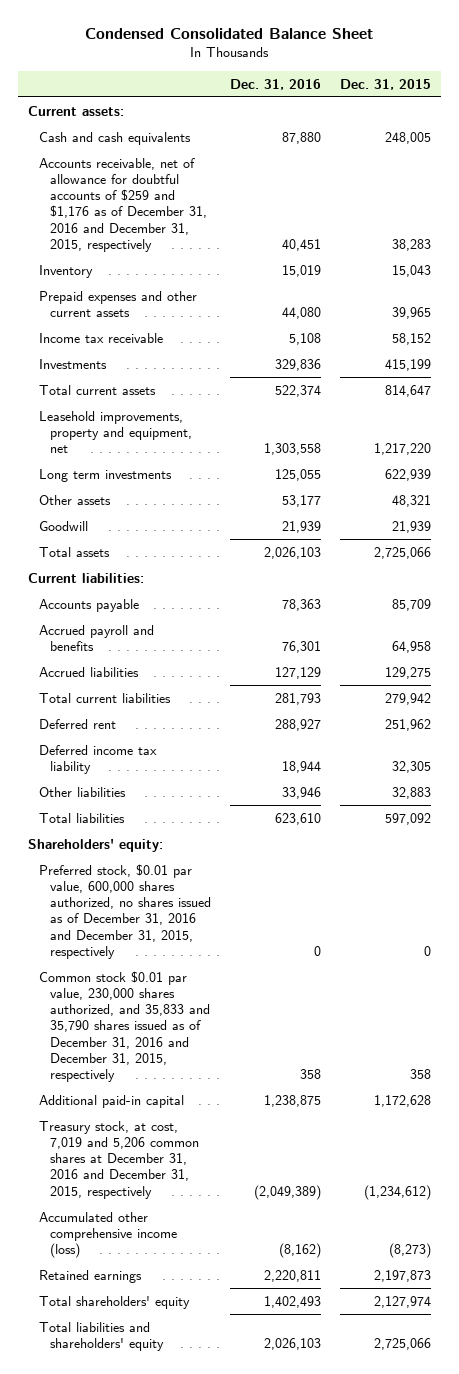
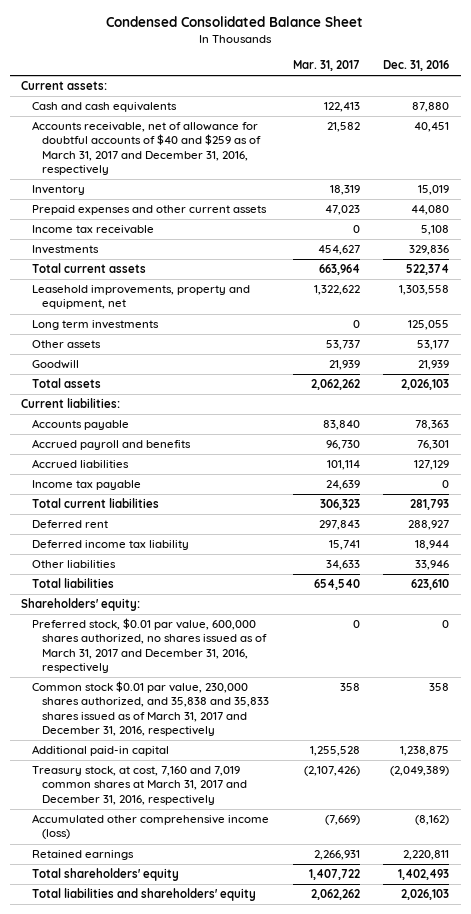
- | Dec. 31, 2016 | Dec. 31, 2015
+ | Mar. 31, 2017 | Dec. 31, 2016
- Accounts receivable, net of allowance for doubtful accounts of $259 and $1,176 as of December 31, 2016 and December 31, 2015, respectively | 40,451 | 38,283
+ Accounts receivable, net of allowance for doubtful accounts of $40 and $259 as of March 31, 2017 and December 31, 2016, respectively | 21,582 | 40,451
+ Income tax payable | 24,639 | 0
- Preferred stock, $0.01 par value, 600,000 shares authorized, no shares issued as of December 31, 2016 and December 31, 2015, respectively | 0 | 0
- Common stock $0.01 par value, 230,000 shares authorized, and 35,833 and 35,790 shares issued as of December 31, 2016 and December 31, 2015, respectively | 358 | 358
+ Preferred stock, $0.01 par value, 600,000 shares authorized, no shares issued as of March 31, 2017 and December 31, 2016, respectively | 0 | 0
+ Common stock $0.01 par value, 230,000 shares authorized, and 35,838 and 35,833 shares issued as of March 31, 2017 and December 31, 2016, respectively | 358 | 358
- Treasury stock, at cost, 7,019 and 5,206 common shares at December 31, 2016 and December 31, 2015, respectively | (2,049,389) | (1,234,612)
+ Treasury stock, at cost, 7,160 and 7,019 common shares at March 31, 2017 and December 31, 2016, respectively | (2,107,426) | (2,049,389)

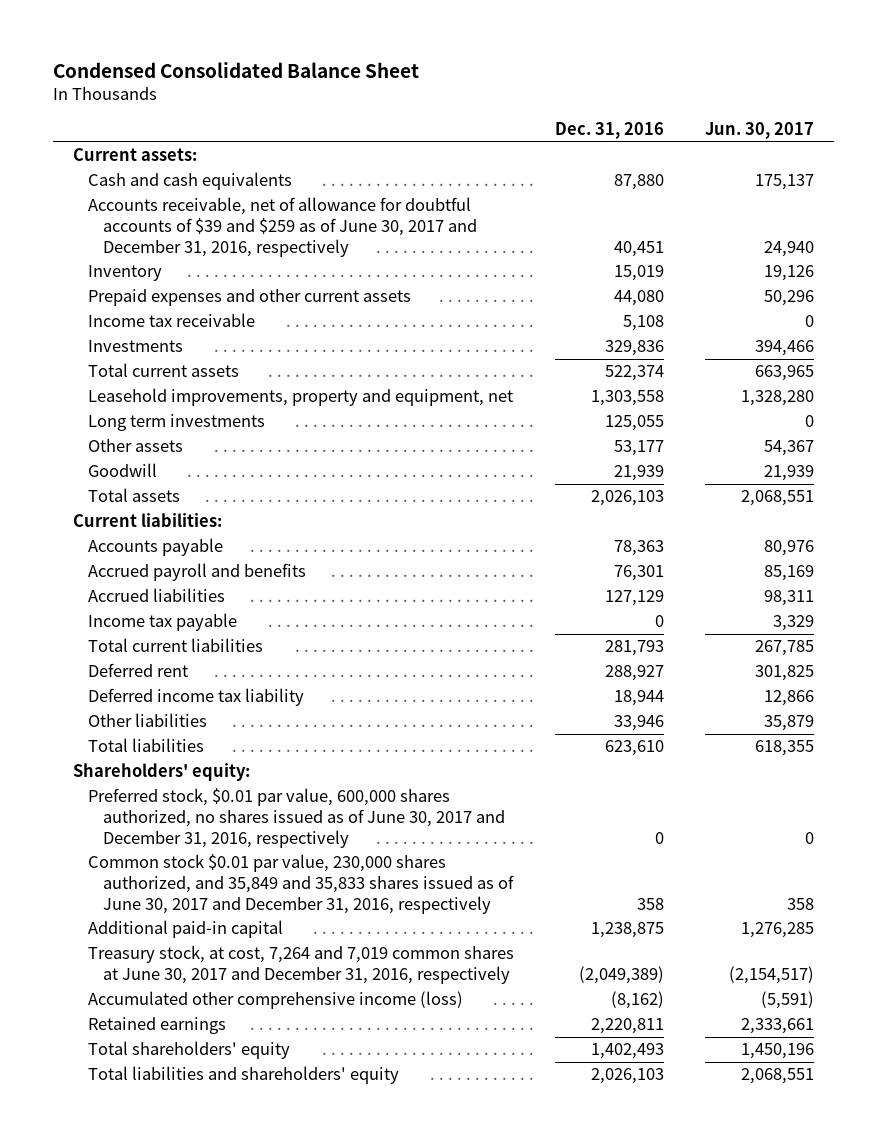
- | Mar. 31, 2017 | Dec. 31, 2016
+ | Dec. 31, 2016 | Jun. 30, 2017
- Accounts receivable, net of allowance for doubtful accounts of $40 and $259 as of March 31, 2017 and December 31, 2016, respectively | 21,582 | 40,451
+ Accounts receivable, net of allowance for doubtful accounts of $39 and $259 as of June 30, 2017 and December 31, 2016, respectively | 40,451 | 24,940
- Preferred stock, $0.01 par value, 600,000 shares authorized, no shares issued as of March 31, 2017 and December 31, 2016, respectively | 0 | 0
- Common stock $0.01 par value, 230,000 shares authorized, and 35,838 and 35,833 shares issued as of March 31, 2017 and December 31, 2016, respectively | 358 | 358
+ Preferred stock, $0.01 par value, 600,000 shares authorized, no shares issued as of June 30, 2017 and December 31, 2016, respectively | 0 | 0
+ Common stock $0.01 par value, 230,000 shares authorized, and 35,849 and 35,833 shares issued as of June 30, 2017 and December 31, 2016, respectively | 358 | 358
- Treasury stock, at cost, 7,160 and 7,019 common shares at March 31, 2017 and December 31, 2016, respectively | (2,107,426) | (2,049,389)
+ Treasury stock, at cost, 7,264 and 7,019 common shares at June 30, 2017 and December 31, 2016, respectively | (2,049,389) | (2,154,517)

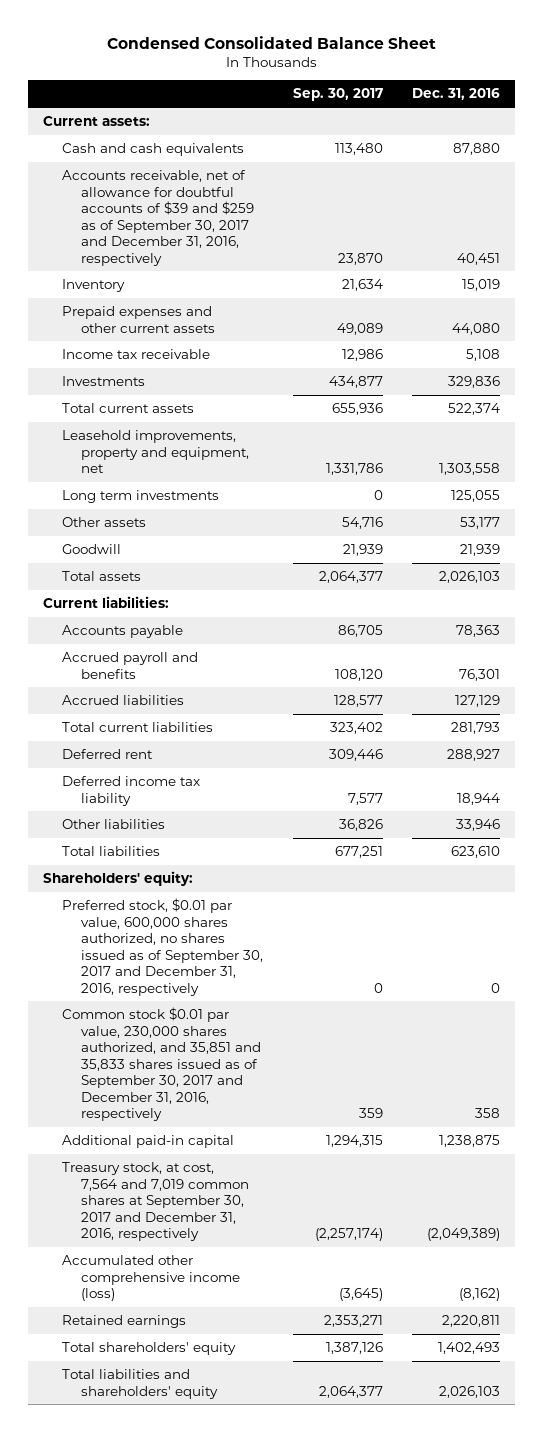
- | Dec. 31, 2016 | Jun. 30, 2017
+ | Sep. 30, 2017 | Dec. 31, 2016
- Accounts receivable, net of allowance for doubtful accounts of $39 and $259 as of June 30, 2017 and December 31, 2016, respectively | 40,451 | 24,940
+ Accounts receivable, net of allowance for doubtful accounts of $39 and $259 as of September 30, 2017 and December 31, 2016, respectively | 23,870 | 40,451
- Income tax payable | 0 | 3,329
- Preferred stock, $0.01 par value, 600,000 shares authorized, no shares issued as of June 30, 2017 and December 31, 2016, respectively | 0 | 0
- Common stock $0.01 par value, 230,000 shares authorized, and 35,849 and 35,833 shares issued as of June 30, 2017 and December 31, 2016, respectively | 358 | 358
+ Preferred stock, $0.01 par value, 600,000 shares authorized, no shares issued as of September 30, 2017 and December 31, 2016, respectively | 0 | 0
+ Common stock $0.01 par value, 230,000 shares authorized, and 35,851 and 35,833 shares issued as of September 30, 2017 and December 31, 2016, respectively | 359 | 358
- Treasury stock, at cost, 7,264 and 7,019 common shares at June 30, 2017 and December 31, 2016, respectively | (2,049,389) | (2,154,517)
+ Treasury stock, at cost, 7,564 and 7,019 common shares at September 30, 2017 and December 31, 2016, respectively | (2,257,174) | (2,049,389)

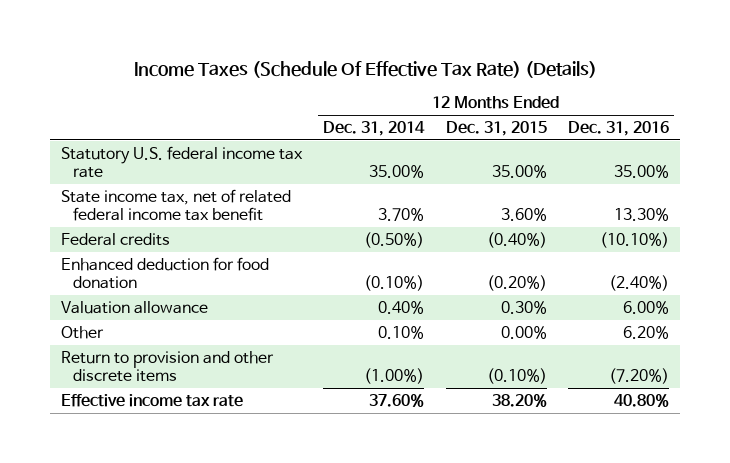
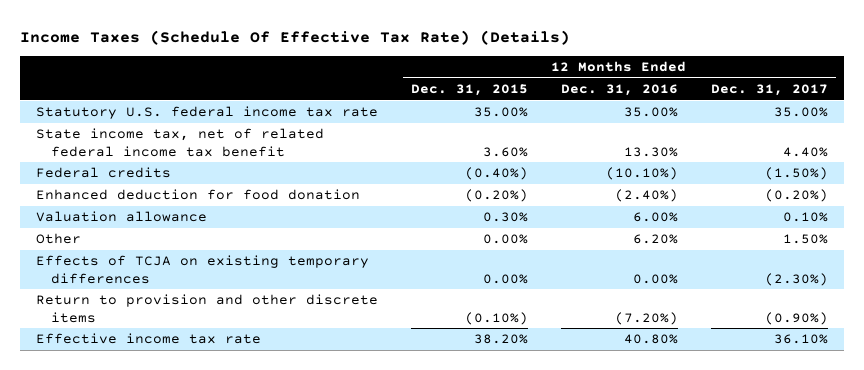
- | 12 Months Ended Dec. 31, 2014 | 12 Months Ended Dec. 31, 2015 | 12 Months Ended Dec. 31, 2016
+ | 12 Months Ended Dec. 31, 2015 | 12 Months Ended Dec. 31, 2016 | 12 Months Ended Dec. 31, 2017
+ Effects of TCJA on existing temporary differences | 0.00% | 0.00% | (2.30%)

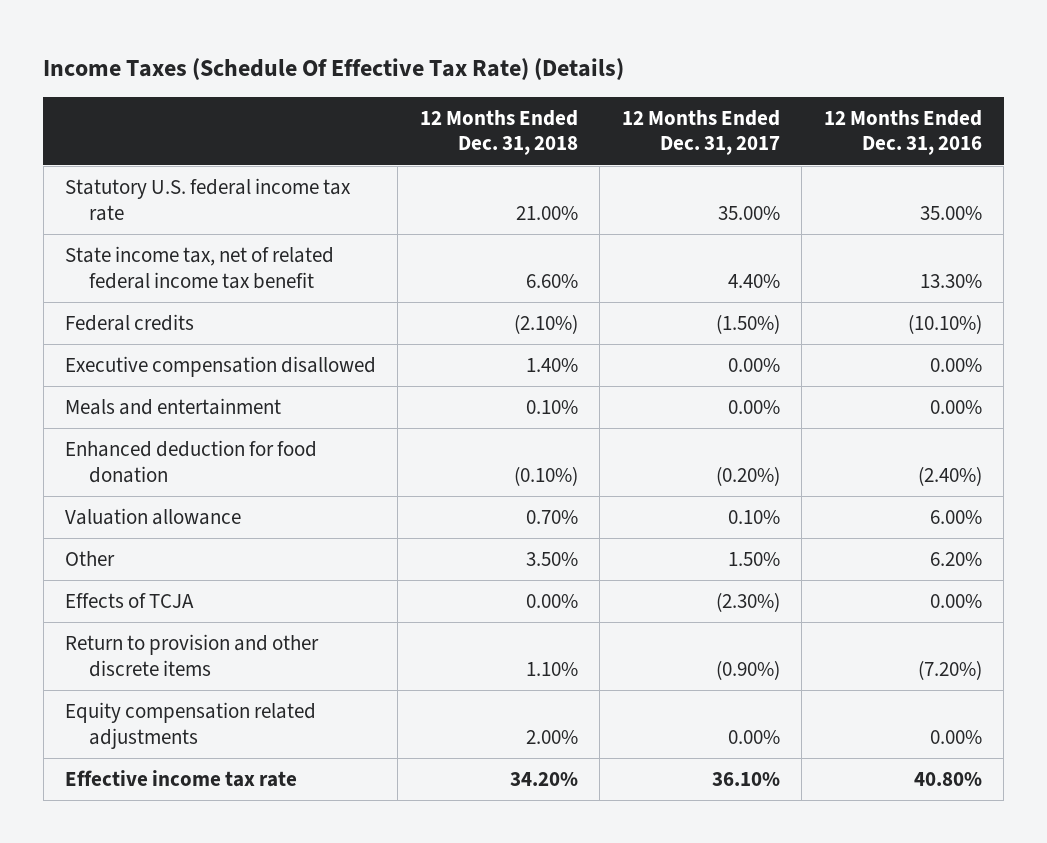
- | 12 Months Ended Dec. 31, 2015 | 12 Months Ended Dec. 31, 2016 | 12 Months Ended Dec. 31, 2017
+ | 12 Months Ended Dec. 31, 2018 | 12 Months Ended Dec. 31, 2017 | 12 Months Ended Dec. 31, 2016
+ Executive compensation disallowed | 1.40% | 0.00% | 0.00%
+ Meals and entertainment | 0.10% | 0.00% | 0.00%
- Effects of TCJA on existing temporary differences | 0.00% | 0.00% | (2.30%)
+ Effects of TCJA | 0.00% | (2.30%) | 0.00%
+ Equity compensation related adjustments | 2.00% | 0.00% | 0.00%

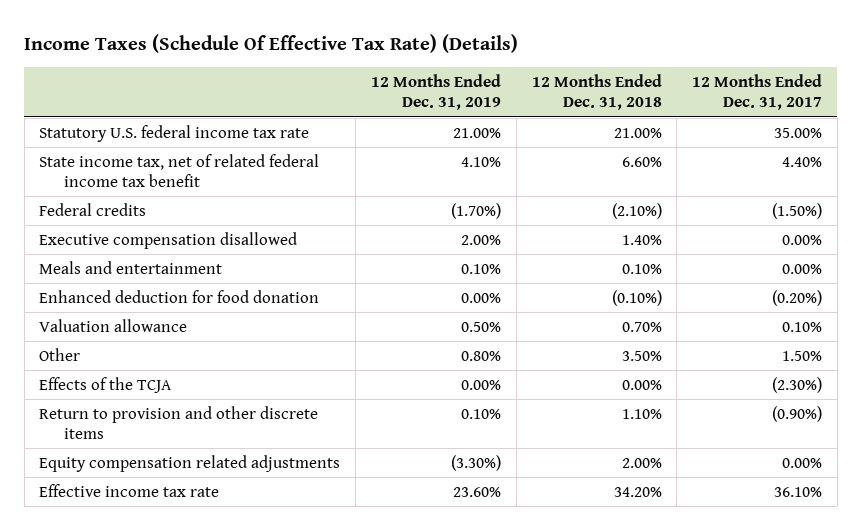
- | 12 Months Ended Dec. 31, 2018 | 12 Months Ended Dec. 31, 2017 | 12 Months Ended Dec. 31, 2016
+ | 12 Months Ended Dec. 31, 2019 | 12 Months Ended Dec. 31, 2018 | 12 Months Ended Dec. 31, 2017
- Effects of TCJA | 0.00% | (2.30%) | 0.00%
+ Effects of the TCJA | 0.00% | 0.00% | (2.30%)

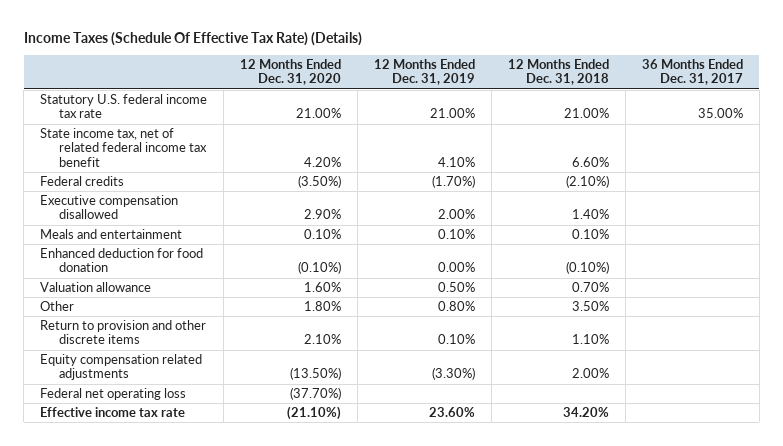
- | 12 Months Ended Dec. 31, 2019 | 12 Months Ended Dec. 31, 2018 | 12 Months Ended Dec. 31, 2017
+ | 12 Months Ended Dec. 31, 2020 | 12 Months Ended Dec. 31, 2019 | 12 Months Ended Dec. 31, 2018 | 36 Months Ended Dec. 31, 2017
- Effects of the TCJA | 0.00% | 0.00% | (2.30%)
+ Federal net operating loss | (37.70%) | | |

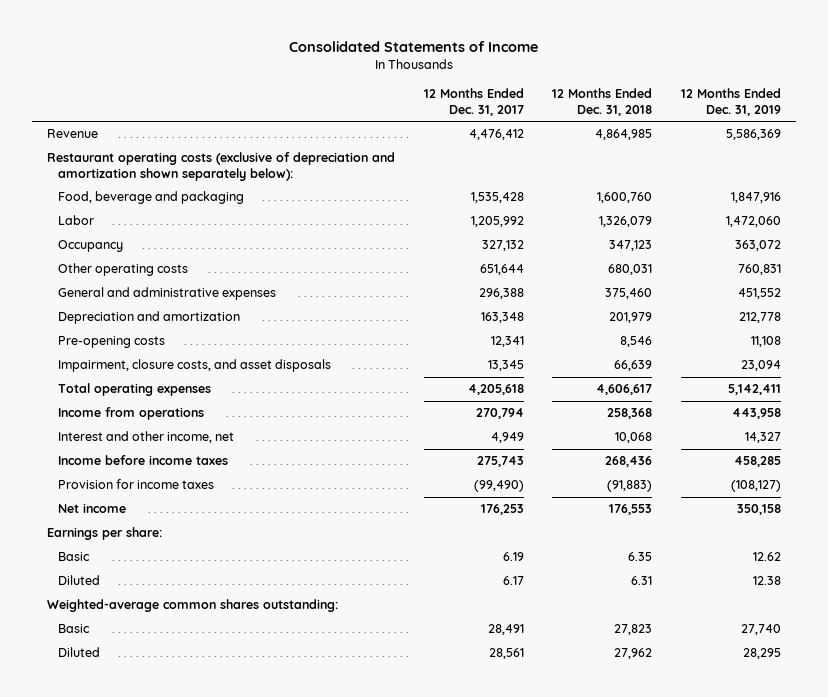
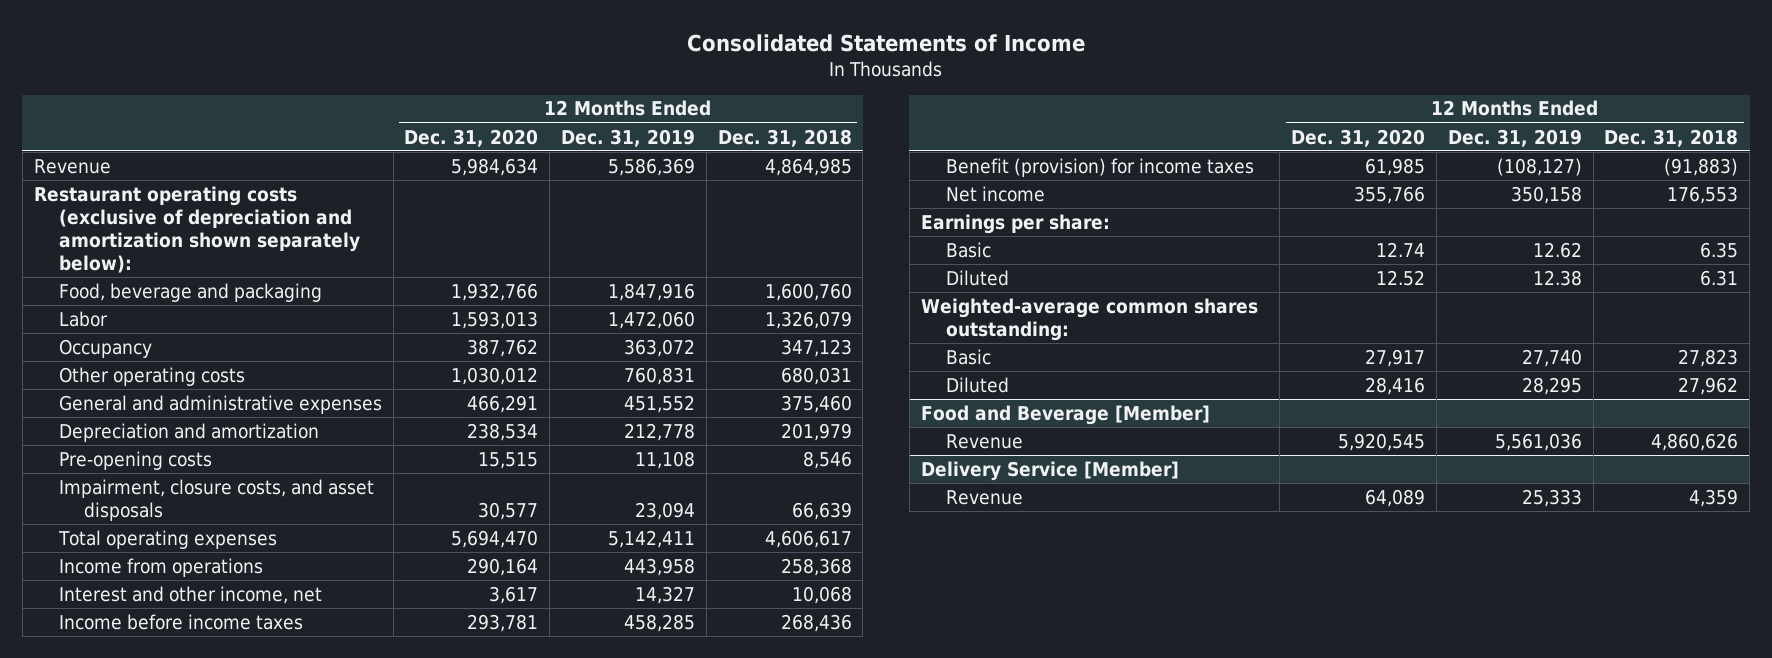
- | 12 Months Ended Dec. 31, 2017 | 12 Months Ended Dec. 31, 2018 | 12 Months Ended Dec. 31, 2019
+ | 12 Months Ended Dec. 31, 2020 | 12 Months Ended Dec. 31, 2019 | 12 Months Ended Dec. 31, 2018
- Provision for income taxes | (99,490) | (91,883) | (108,127)
+ Benefit (provision) for income taxes | 61,985 | (108,127) | (91,883)
+ Food and Beverage [Member]
+ Revenue | 5,920,545 | 5,561,036 | 4,860,626
+ Delivery Service [Member]
+ Revenue | 64,089 | 25,333 | 4,359

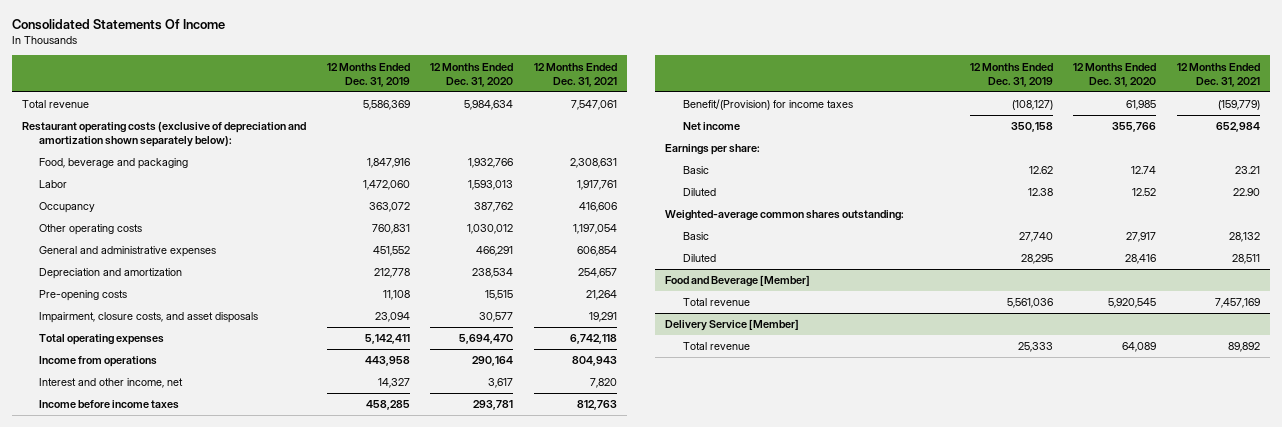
- Consolidated Statements of Income
+ Consolidated Statements Of Income
- | 12 Months Ended Dec. 31, 2020 | 12 Months Ended Dec. 31, 2019 | 12 Months Ended Dec. 31, 2018
+ | 12 Months Ended Dec. 31, 2019 | 12 Months Ended Dec. 31, 2020 | 12 Months Ended Dec. 31, 2021
- Revenue | 5,984,634 | 5,586,369 | 4,864,985
+ Total revenue | 5,586,369 | 5,984,634 | 7,547,061
- Benefit (provision) for income taxes | 61,985 | (108,127) | (91,883)
+ Benefit/(Provision) for income taxes | (108,127) | 61,985 | (159,779)
@ Food and Beverage [Member]
- Revenue | 5,920,545 | 5,561,036 | 4,860,626
+ Total revenue | 5,561,036 | 5,920,545 | 7,457,169
@ Delivery Service [Member]
- Revenue | 64,089 | 25,333 | 4,359
+ Total revenue | 25,333 | 64,089 | 89,892

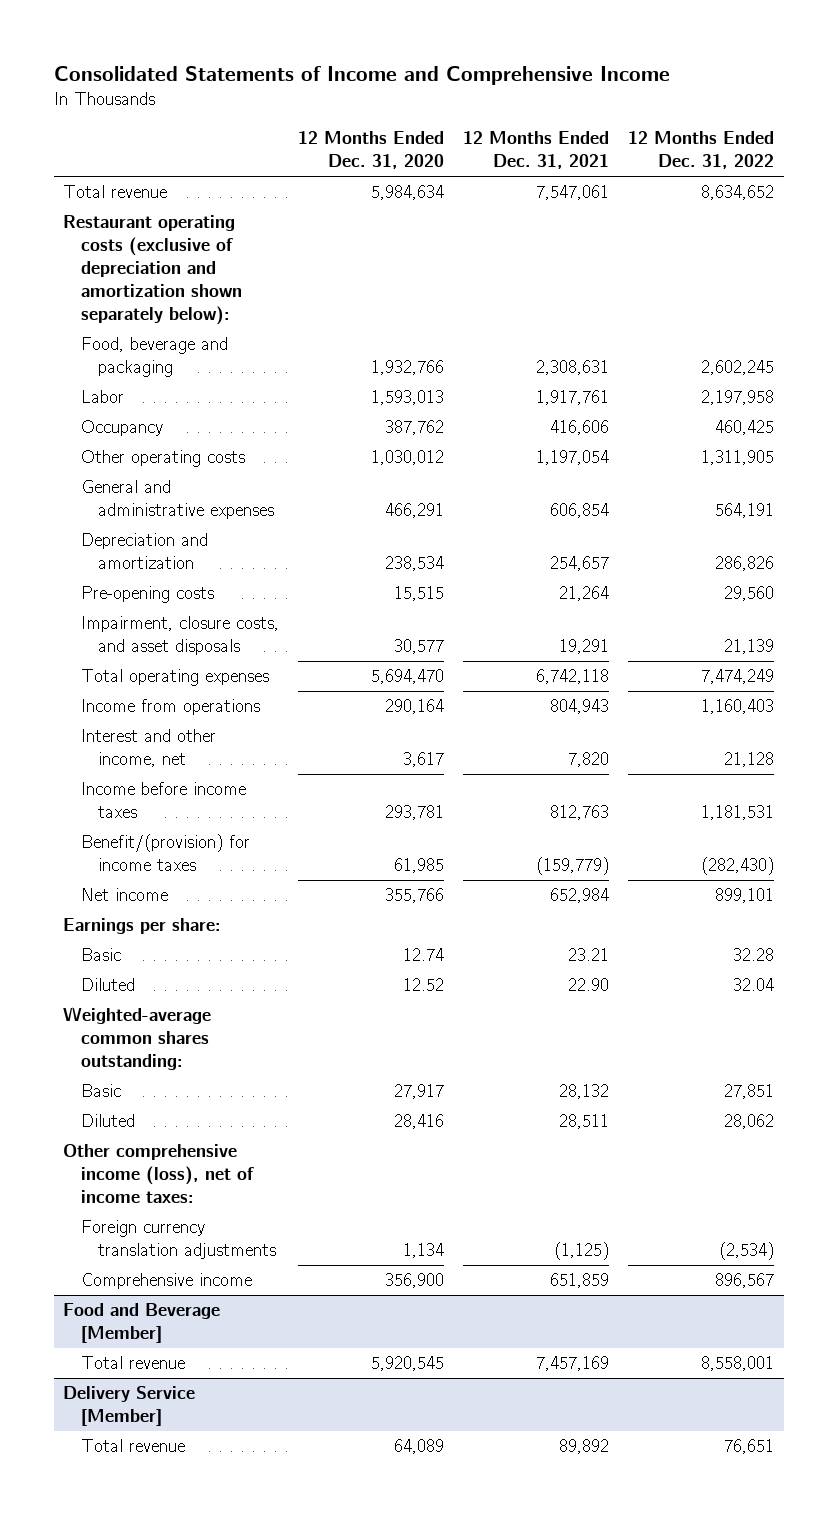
- Consolidated Statements Of Income
+ Consolidated Statements of Income and Comprehensive Income
- | 12 Months Ended Dec. 31, 2019 | 12 Months Ended Dec. 31, 2020 | 12 Months Ended Dec. 31, 2021
+ | 12 Months Ended Dec. 31, 2020 | 12 Months Ended Dec. 31, 2021 | 12 Months Ended Dec. 31, 2022
- Benefit/(Provision) for income taxes | (108,127) | 61,985 | (159,779)
+ Benefit/(provision) for income taxes | 61,985 | (159,779) | (282,430)
+ Other comprehensive income (loss), net of income taxes:
+ Foreign currency translation adjustments | 1,134 | (1,125) | (2,534)
+ Comprehensive income | 356,900 | 651,859 | 896,567

